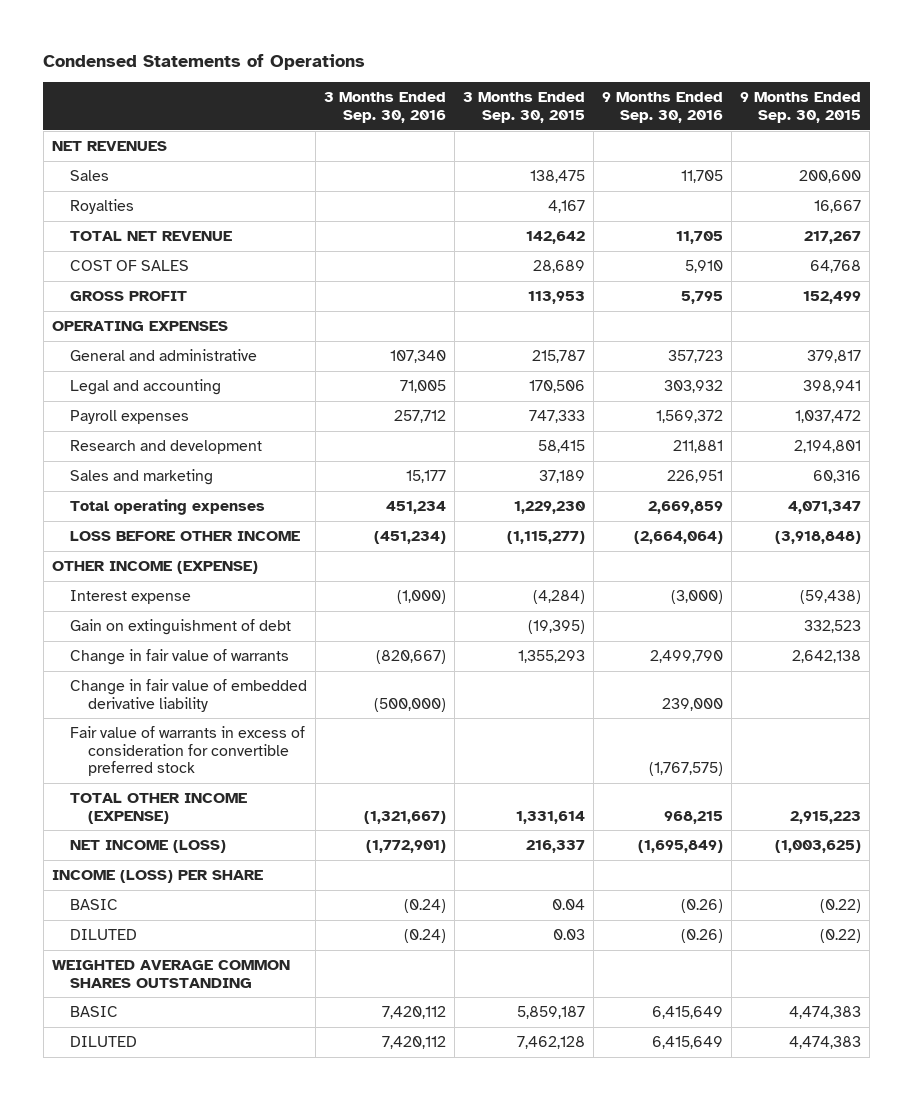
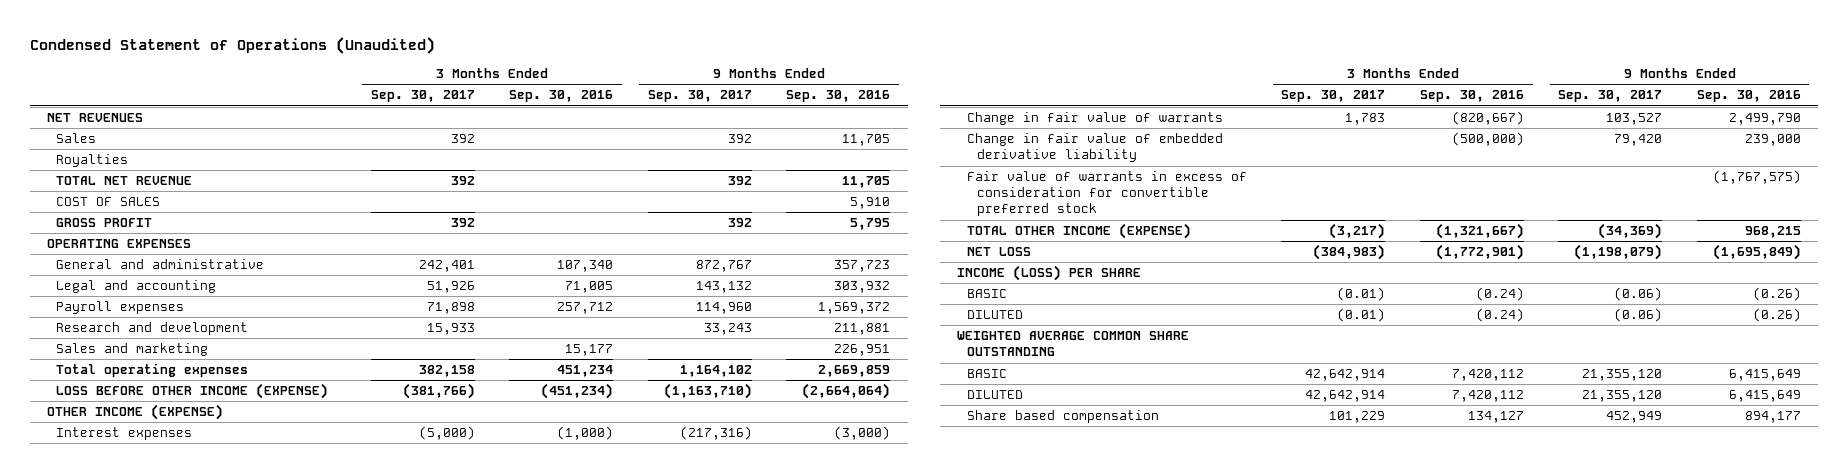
- Condensed Statements of Operations
+ Condensed Statement of Operations (Unaudited)
- | 3 Months Ended Sep. 30, 2016 | 3 Months Ended Sep. 30, 2015 | 9 Months Ended Sep. 30, 2016 | 9 Months Ended Sep. 30, 2015
+ | 3 Months Ended Sep. 30, 2017 | 3 Months Ended Sep. 30, 2016 | 9 Months Ended Sep. 30, 2017 | 9 Months Ended Sep. 30, 2016
- LOSS BEFORE OTHER INCOME | (451,234) | (1,115,277) | (2,664,064) | (3,918,848)
+ LOSS BEFORE OTHER INCOME (EXPENSE) | (381,766) | (451,234) | (1,163,710) | (2,664,064)
- Interest expense | (1,000) | (4,284) | (3,000) | (59,438)
- Gain on extinguishment of debt | | (19,395) | | 332,523
+ Interest expenses | (5,000) | (1,000) | (217,316) | (3,000)
- NET INCOME (LOSS) | (1,772,901) | 216,337 | (1,695,849) | (1,003,625)
+ NET LOSS | (384,983) | (1,772,901) | (1,198,079) | (1,695,849)
- WEIGHTED AVERAGE COMMON SHARES OUTSTANDING
+ WEIGHTED AVERAGE COMMON SHARE OUTSTANDING
+ Share based compensation | 101,229 | 134,127 | 452,949 | 894,177

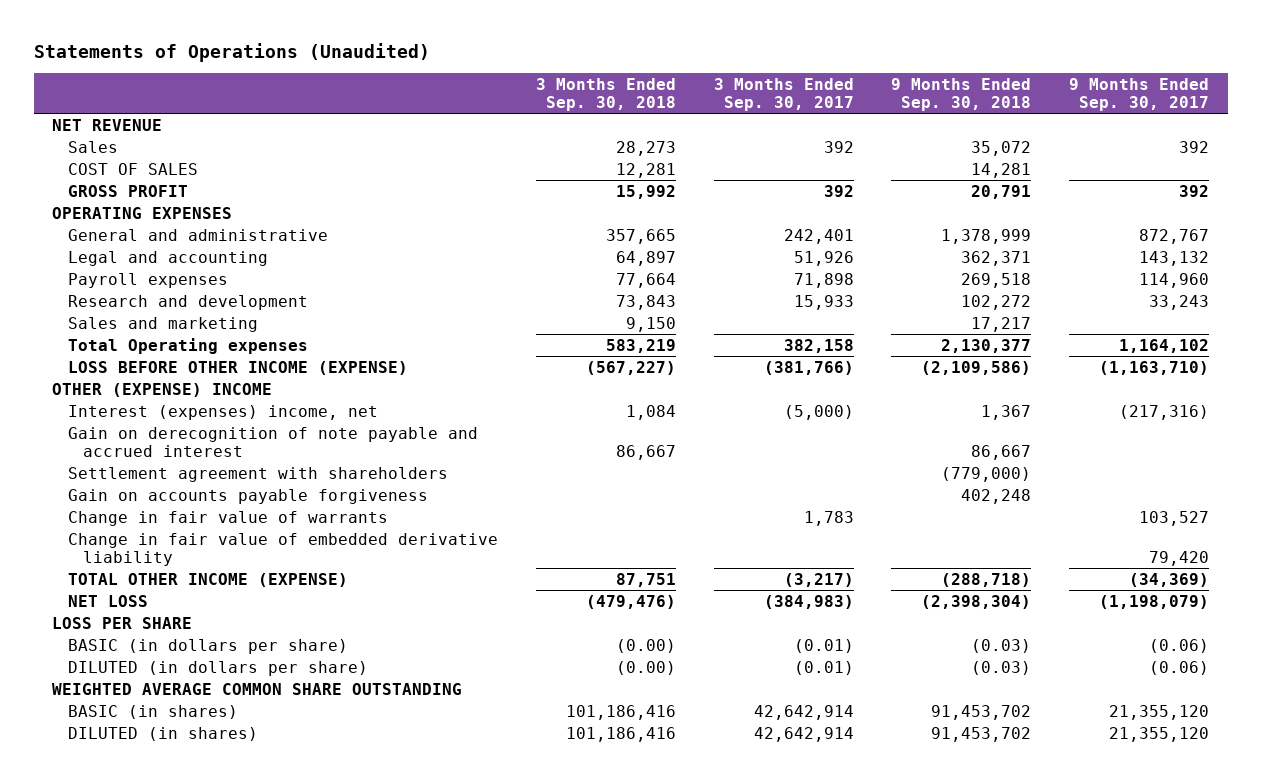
- Condensed Statement of Operations (Unaudited)
+ Statements of Operations (Unaudited)
- | 3 Months Ended Sep. 30, 2017 | 3 Months Ended Sep. 30, 2016 | 9 Months Ended Sep. 30, 2017 | 9 Months Ended Sep. 30, 2016
+ | 3 Months Ended Sep. 30, 2018 | 3 Months Ended Sep. 30, 2017 | 9 Months Ended Sep. 30, 2018 | 9 Months Ended Sep. 30, 2017
- NET REVENUES
+ NET REVENUE
- Royalties
- TOTAL NET REVENUE | 392 | | 392 | 11,705
- Total operating expenses | 382,158 | 451,234 | 1,164,102 | 2,669,859
+ Total Operating expenses | 583,219 | 382,158 | 2,130,377 | 1,164,102
- OTHER INCOME (EXPENSE)
- Interest expenses | (5,000) | (1,000) | (217,316) | (3,000)
+ OTHER (EXPENSE) INCOME
+ Interest (expenses) income, net | 1,084 | (5,000) | 1,367 | (217,316)
+ Gain on derecognition of note payable and accrued interest | 86,667 | | 86,667 |
+ Settlement agreement with shareholders | | | (779,000) |
+ Gain on accounts payable forgiveness | | | 402,248 |
- Fair value of warrants in excess of consideration for convertible preferred stock | | | | (1,767,575)
- INCOME (LOSS) PER SHARE
- BASIC | (0.01) | (0.24) | (0.06) | (0.26)
- DILUTED | (0.01) | (0.24) | (0.06) | (0.26)
+ LOSS PER SHARE
+ BASIC (in dollars per share) | (0.00) | (0.01) | (0.03) | (0.06)
+ DILUTED (in dollars per share) | (0.00) | (0.01) | (0.03) | (0.06)
- BASIC | 42,642,914 | 7,420,112 | 21,355,120 | 6,415,649
- DILUTED | 42,642,914 | 7,420,112 | 21,355,120 | 6,415,649
- Share based compensation | 101,229 | 134,127 | 452,949 | 894,177
+ BASIC (in shares) | 101,186,416 | 42,642,914 | 91,453,702 | 21,355,120
+ DILUTED (in shares) | 101,186,416 | 42,642,914 | 91,453,702 | 21,355,120

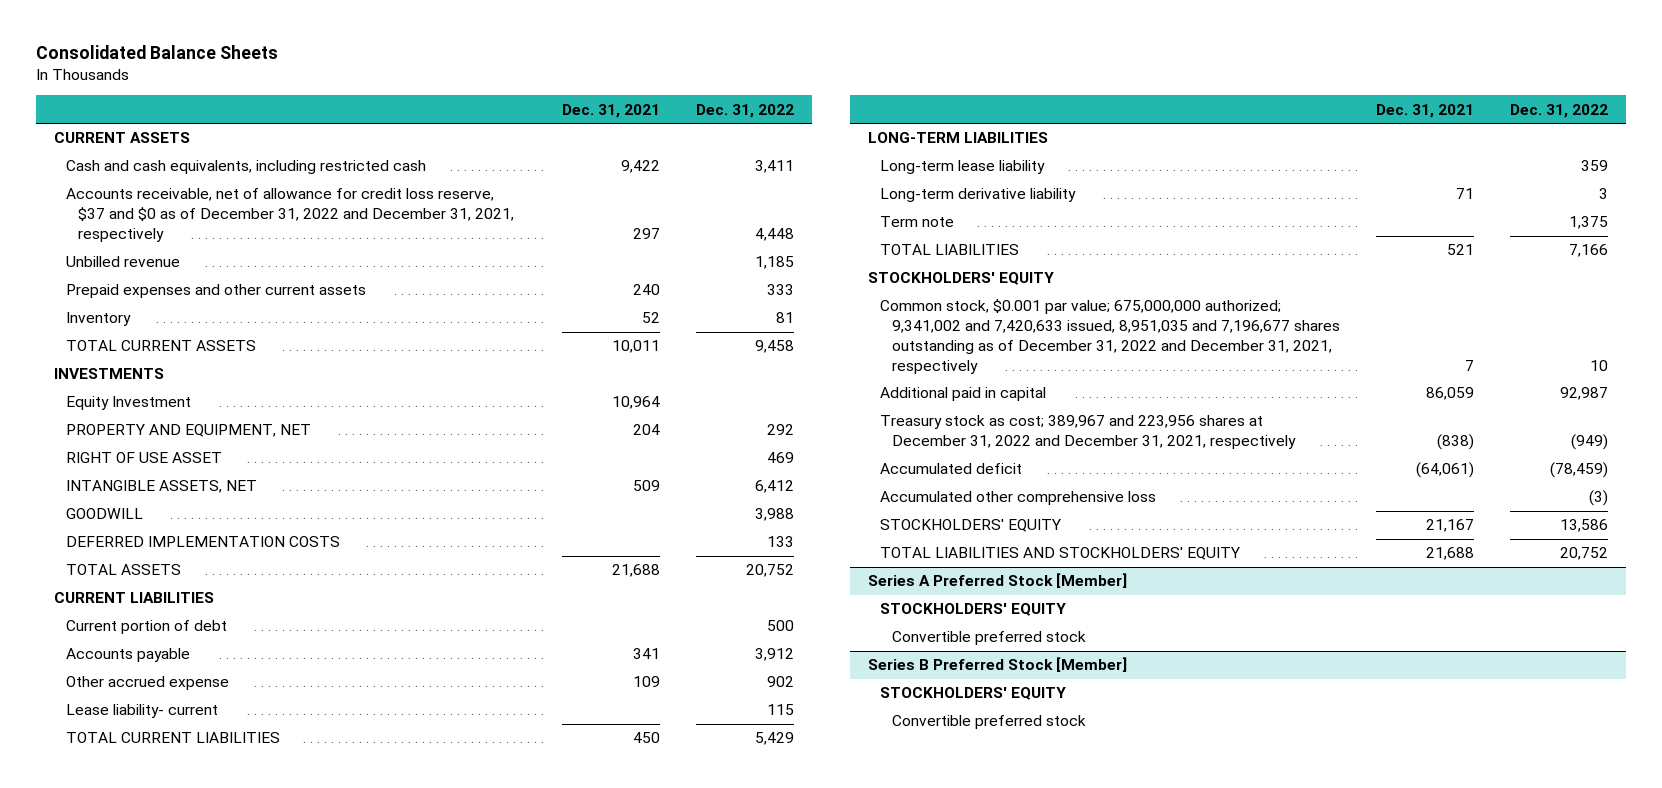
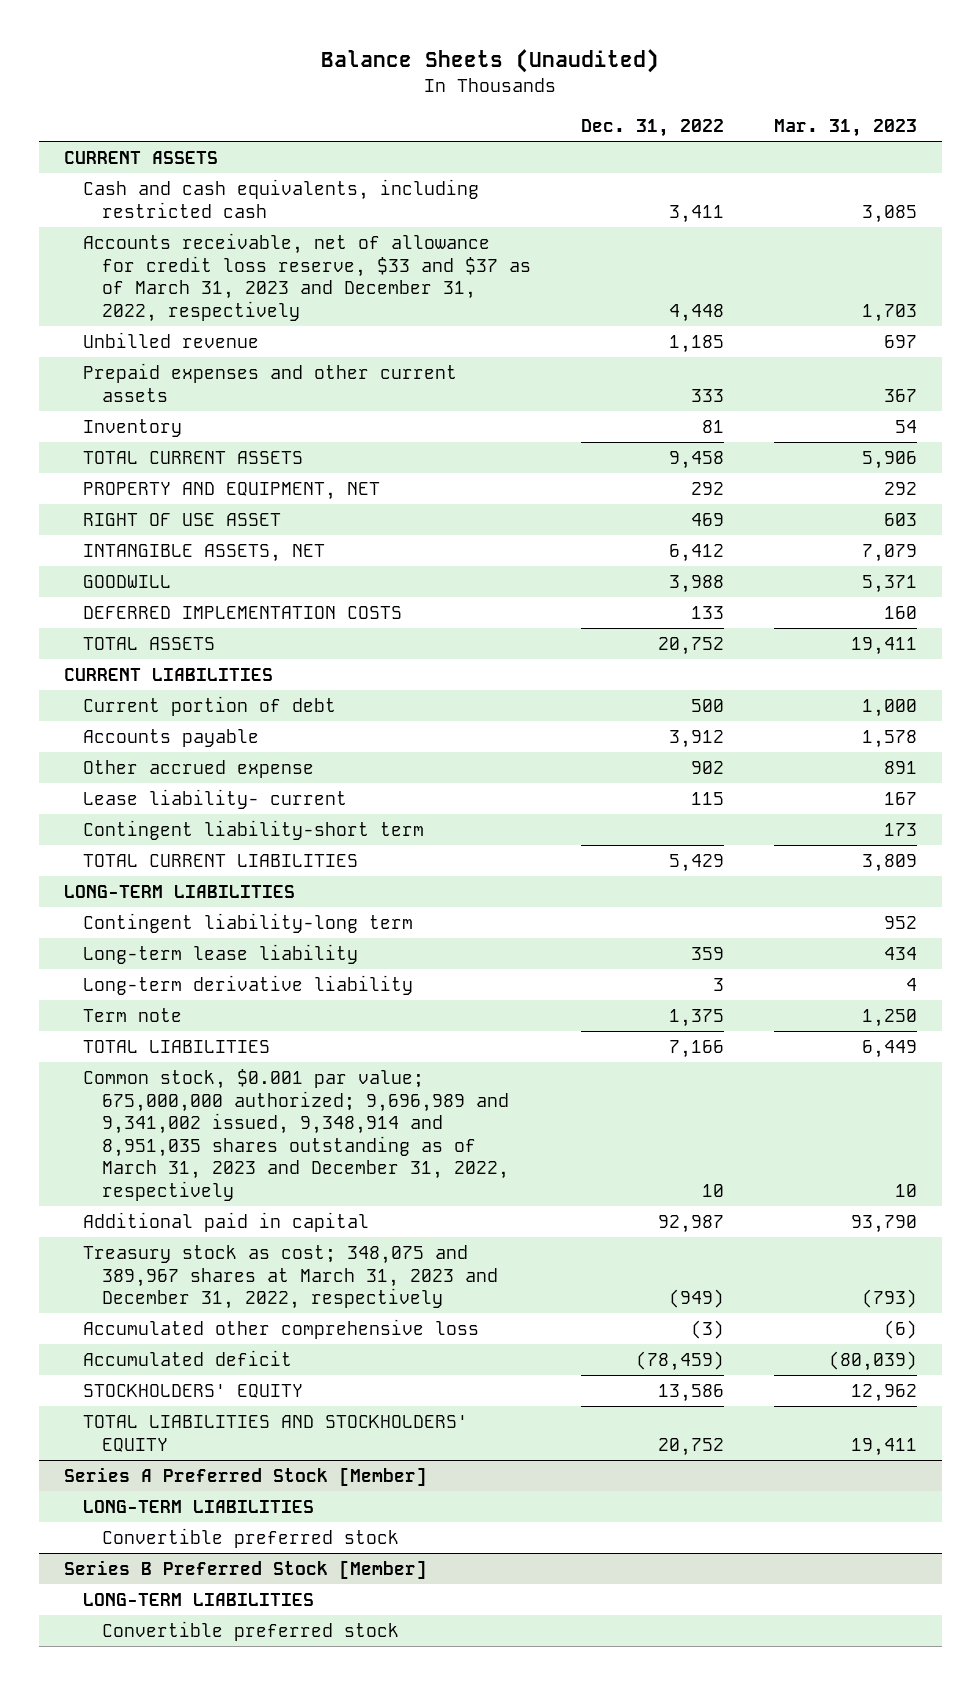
- Consolidated Balance Sheets
+ Balance Sheets (Unaudited)
- | Dec. 31, 2021 | Dec. 31, 2022
+ | Dec. 31, 2022 | Mar. 31, 2023
- Accounts receivable, net of allowance for credit loss reserve, $37 and $0 as of December 31, 2022 and December 31, 2021, respectively | 297 | 4,448
+ Accounts receivable, net of allowance for credit loss reserve, $33 and $37 as of March 31, 2023 and December 31, 2022, respectively | 4,448 | 1,703
- INVESTMENTS
- Equity Investment | 10,964 |
+ Contingent liability-short term | | 173
+ Contingent liability-long term | | 952
- STOCKHOLDERS' EQUITY
- Common stock, $0.001 par value; 675,000,000 authorized; 9,341,002 and 7,420,633 issued, 8,951,035 and 7,196,677 shares outstanding as of December 31, 2022 and December 31, 2021, respectively | 7 | 10
+ Common stock, $0.001 par value; 675,000,000 authorized; 9,696,989 and 9,341,002 issued, 9,348,914 and 8,951,035 shares outstanding as of March 31, 2023 and December 31, 2022, respectively | 10 | 10
- Treasury stock as cost; 389,967 and 223,956 shares at December 31, 2022 and December 31, 2021, respectively | (838) | (949)
+ Treasury stock as cost; 348,075 and 389,967 shares at March 31, 2023 and December 31, 2022, respectively | (949) | (793)
moved down: Accumulated deficit | (78,459) | (80,039)
@ Series A Preferred Stock [Member]
- STOCKHOLDERS' EQUITY
+ LONG-TERM LIABILITIES
@ Series B Preferred Stock [Member]
- STOCKHOLDERS' EQUITY
+ LONG-TERM LIABILITIES

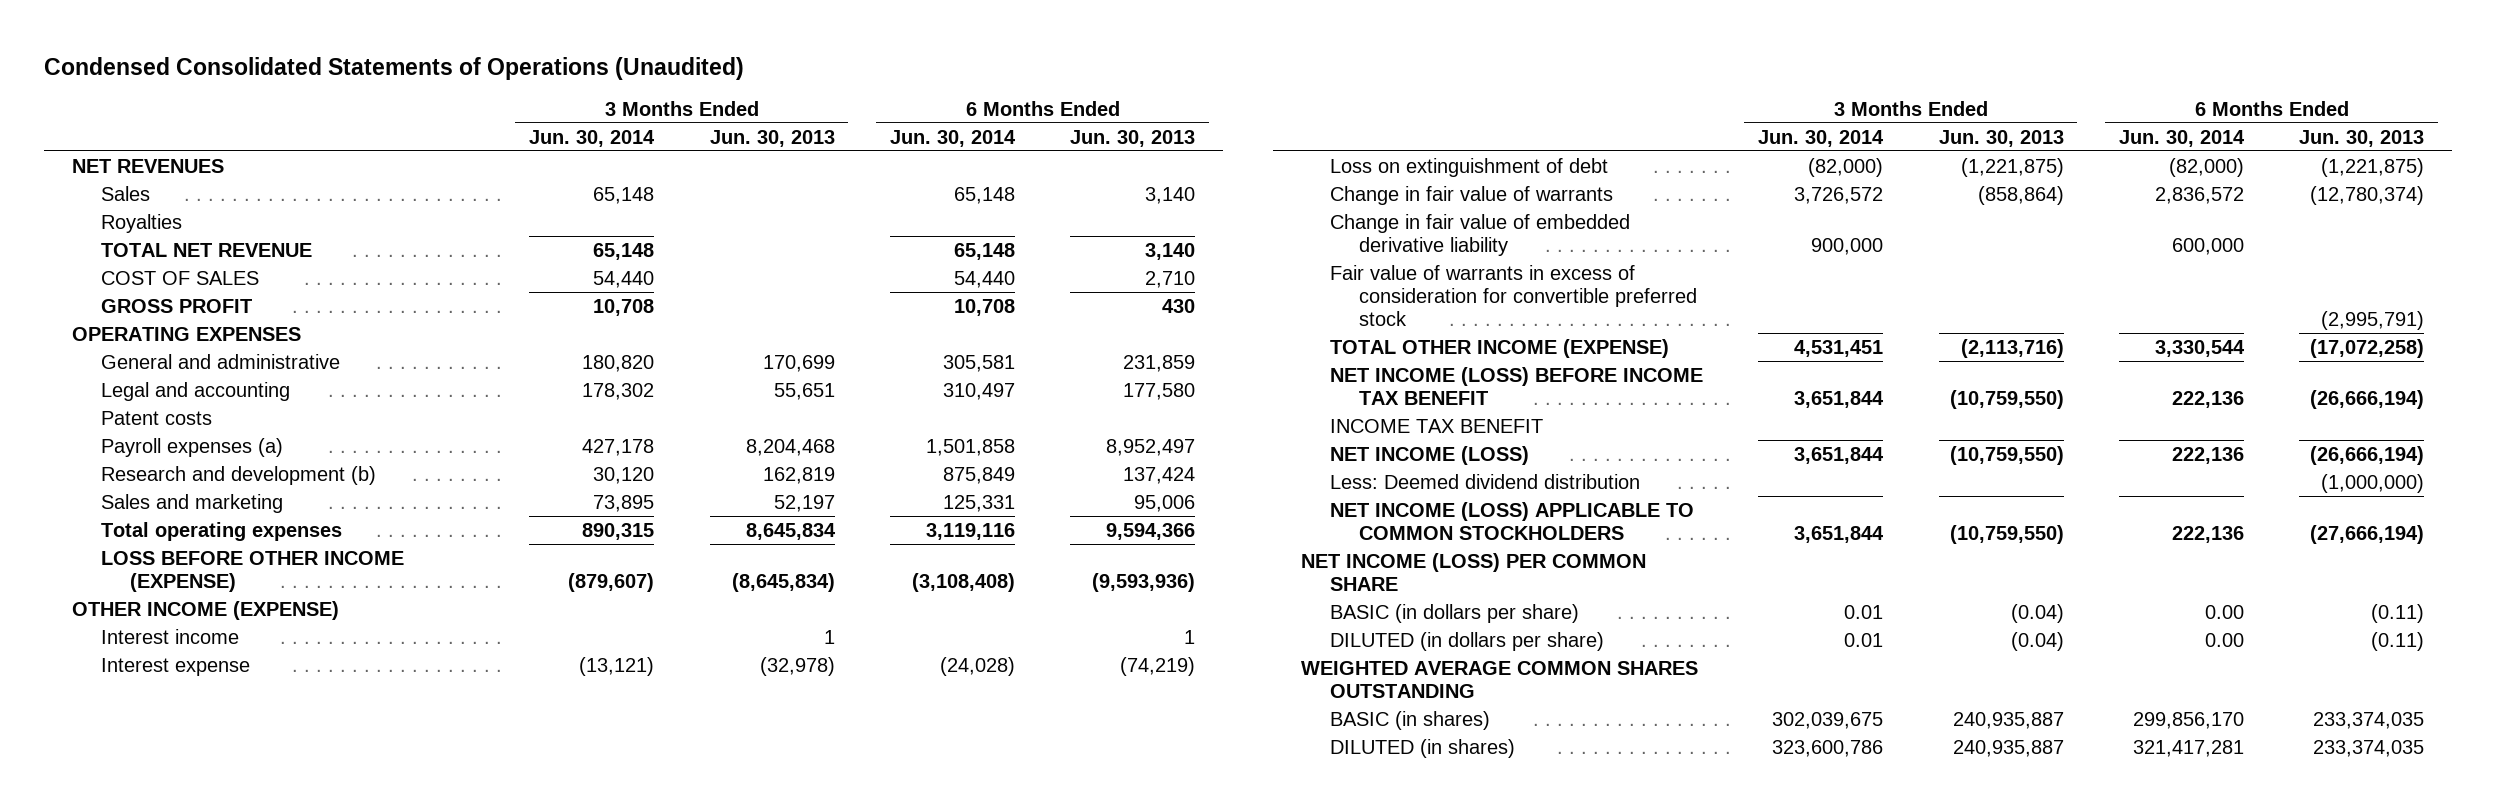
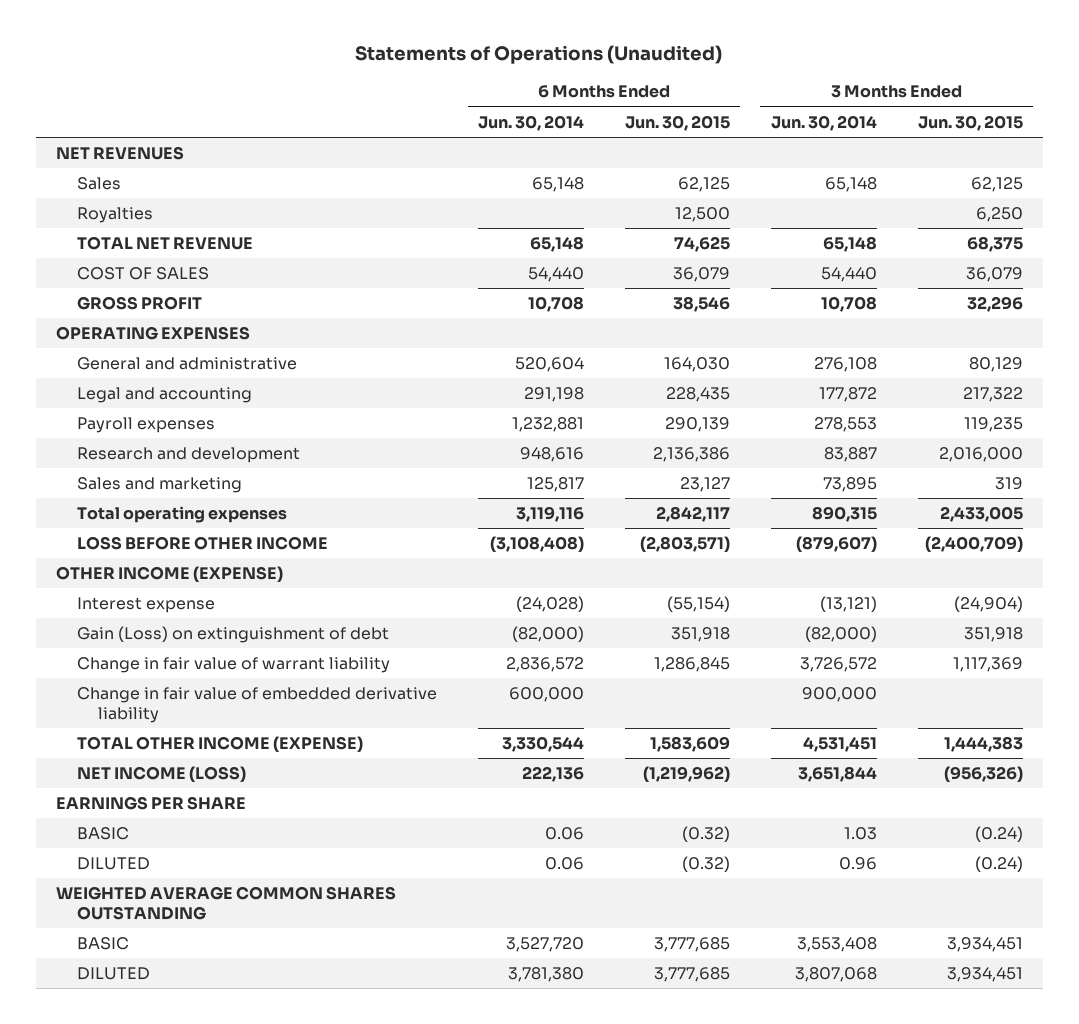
- Condensed Consolidated Statements of Operations (Unaudited)
+ Statements of Operations (Unaudited)
- | 3 Months Ended Jun. 30, 2014 | 3 Months Ended Jun. 30, 2013 | 6 Months Ended Jun. 30, 2014 | 6 Months Ended Jun. 30, 2013
+ | 6 Months Ended Jun. 30, 2014 | 6 Months Ended Jun. 30, 2015 | 3 Months Ended Jun. 30, 2014 | 3 Months Ended Jun. 30, 2015
- General and administrative | 180,820 | 170,699 | 305,581 | 231,859
- Legal and accounting | 178,302 | 55,651 | 310,497 | 177,580
- Patent costs
- Payroll expenses (a) | 427,178 | 8,204,468 | 1,501,858 | 8,952,497
- Research and development (b) | 30,120 | 162,819 | 875,849 | 137,424
- Sales and marketing | 73,895 | 52,197 | 125,331 | 95,006
+ General and administrative | 520,604 | 164,030 | 276,108 | 80,129
+ Legal and accounting | 291,198 | 228,435 | 177,872 | 217,322
+ Payroll expenses | 1,232,881 | 290,139 | 278,553 | 119,235
+ Research and development | 948,616 | 2,136,386 | 83,887 | 2,016,000
+ Sales and marketing | 125,817 | 23,127 | 73,895 | 319
- LOSS BEFORE OTHER INCOME (EXPENSE) | (879,607) | (8,645,834) | (3,108,408) | (9,593,936)
+ LOSS BEFORE OTHER INCOME | (3,108,408) | (2,803,571) | (879,607) | (2,400,709)
- Interest income | | 1 | | 1
- Loss on extinguishment of debt | (82,000) | (1,221,875) | (82,000) | (1,221,875)
- Change in fair value of warrants | 3,726,572 | (858,864) | 2,836,572 | (12,780,374)
+ Gain (Loss) on extinguishment of debt | (82,000) | 351,918 | (82,000) | 351,918
+ Change in fair value of warrant liability | 2,836,572 | 1,286,845 | 3,726,572 | 1,117,369
- Fair value of warrants in excess of consideration for convertible preferred stock | | | | (2,995,791)
- NET INCOME (LOSS) BEFORE INCOME TAX BENEFIT | 3,651,844 | (10,759,550) | 222,136 | (26,666,194)
- INCOME TAX BENEFIT
- Less: Deemed dividend distribution | | | | (1,000,000)
- NET INCOME (LOSS) APPLICABLE TO COMMON STOCKHOLDERS | 3,651,844 | (10,759,550) | 222,136 | (27,666,194)
- NET INCOME (LOSS) PER COMMON SHARE
- BASIC (in dollars per share) | 0.01 | (0.04) | 0.00 | (0.11)
- DILUTED (in dollars per share) | 0.01 | (0.04) | 0.00 | (0.11)
+ EARNINGS PER SHARE
+ BASIC | 0.06 | (0.32) | 1.03 | (0.24)
+ DILUTED | 0.06 | (0.32) | 0.96 | (0.24)
- BASIC (in shares) | 302,039,675 | 240,935,887 | 299,856,170 | 233,374,035
- DILUTED (in shares) | 323,600,786 | 240,935,887 | 321,417,281 | 233,374,035
+ BASIC | 3,527,720 | 3,777,685 | 3,553,408 | 3,934,451
+ DILUTED | 3,781,380 | 3,777,685 | 3,807,068 | 3,934,451

